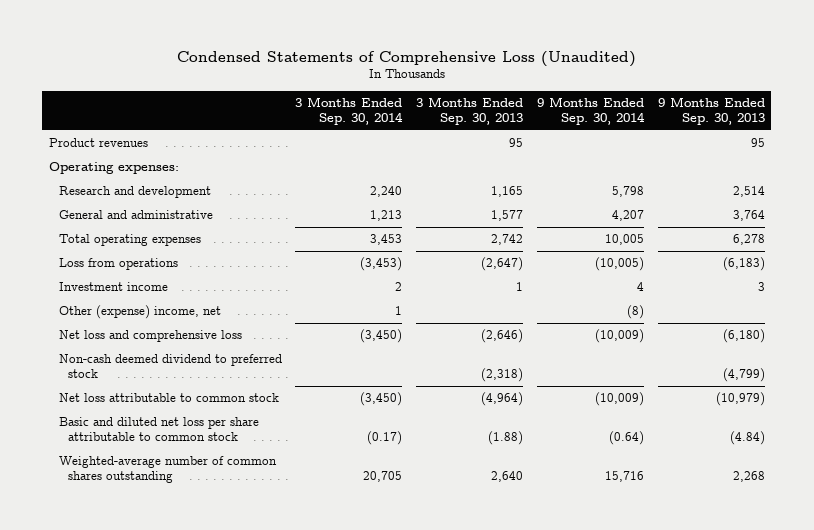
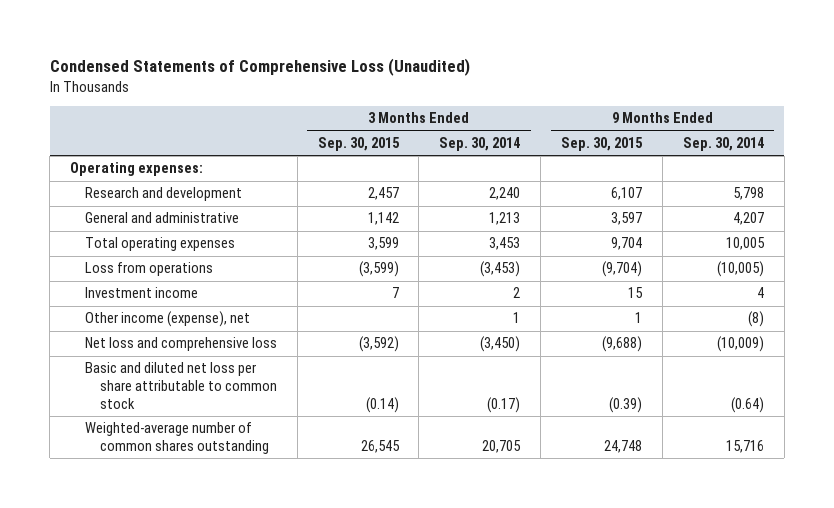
- | 3 Months Ended Sep. 30, 2014 | 3 Months Ended Sep. 30, 2013 | 9 Months Ended Sep. 30, 2014 | 9 Months Ended Sep. 30, 2013
+ | 3 Months Ended Sep. 30, 2015 | 3 Months Ended Sep. 30, 2014 | 9 Months Ended Sep. 30, 2015 | 9 Months Ended Sep. 30, 2014
- Product revenues | | 95 | | 95
- Other (expense) income, net | 1 | | (8) |
+ Other income (expense), net | | 1 | 1 | (8)
- Non-cash deemed dividend to preferred stock | | (2,318) | | (4,799)
- Net loss attributable to common stock | (3,450) | (4,964) | (10,009) | (10,979)

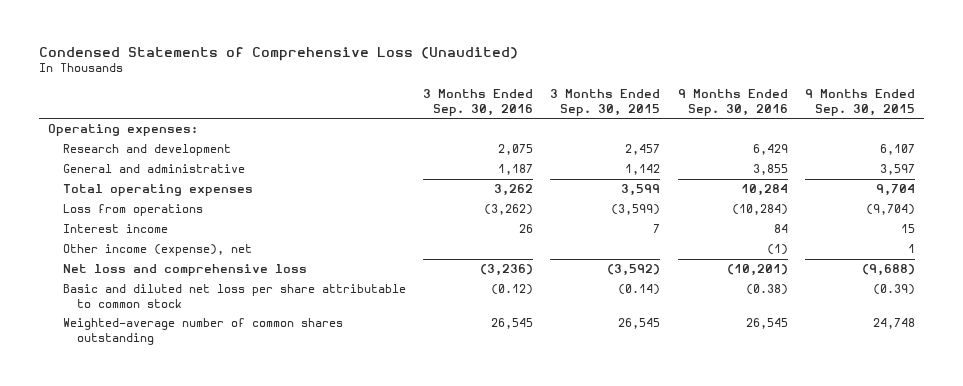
- | 3 Months Ended Sep. 30, 2015 | 3 Months Ended Sep. 30, 2014 | 9 Months Ended Sep. 30, 2015 | 9 Months Ended Sep. 30, 2014
+ | 3 Months Ended Sep. 30, 2016 | 3 Months Ended Sep. 30, 2015 | 9 Months Ended Sep. 30, 2016 | 9 Months Ended Sep. 30, 2015
- Investment income | 7 | 2 | 15 | 4
+ Interest income | 26 | 7 | 84 | 15

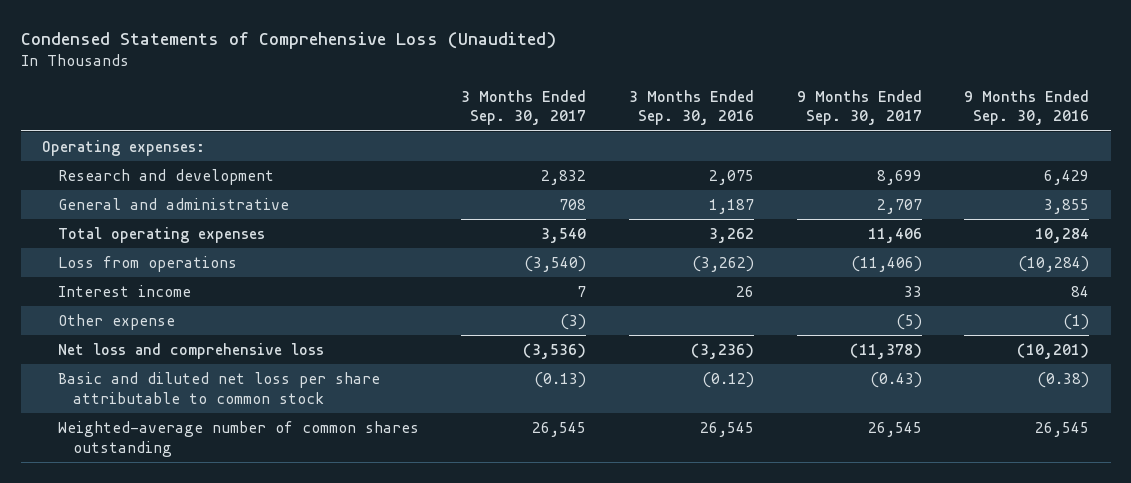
- | 3 Months Ended Sep. 30, 2016 | 3 Months Ended Sep. 30, 2015 | 9 Months Ended Sep. 30, 2016 | 9 Months Ended Sep. 30, 2015
+ | 3 Months Ended Sep. 30, 2017 | 3 Months Ended Sep. 30, 2016 | 9 Months Ended Sep. 30, 2017 | 9 Months Ended Sep. 30, 2016
- Other income (expense), net | | | (1) | 1
+ Other expense | (3) | | (5) | (1)

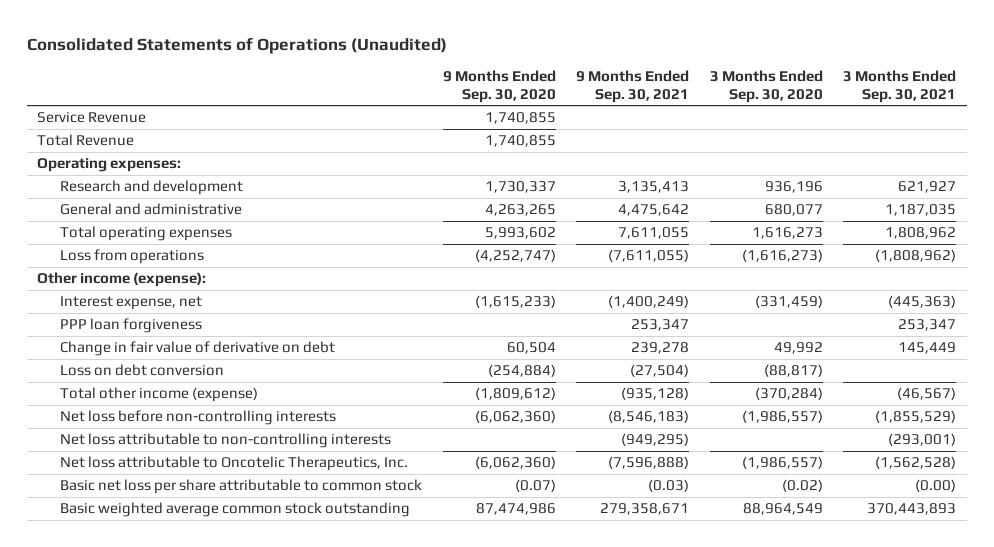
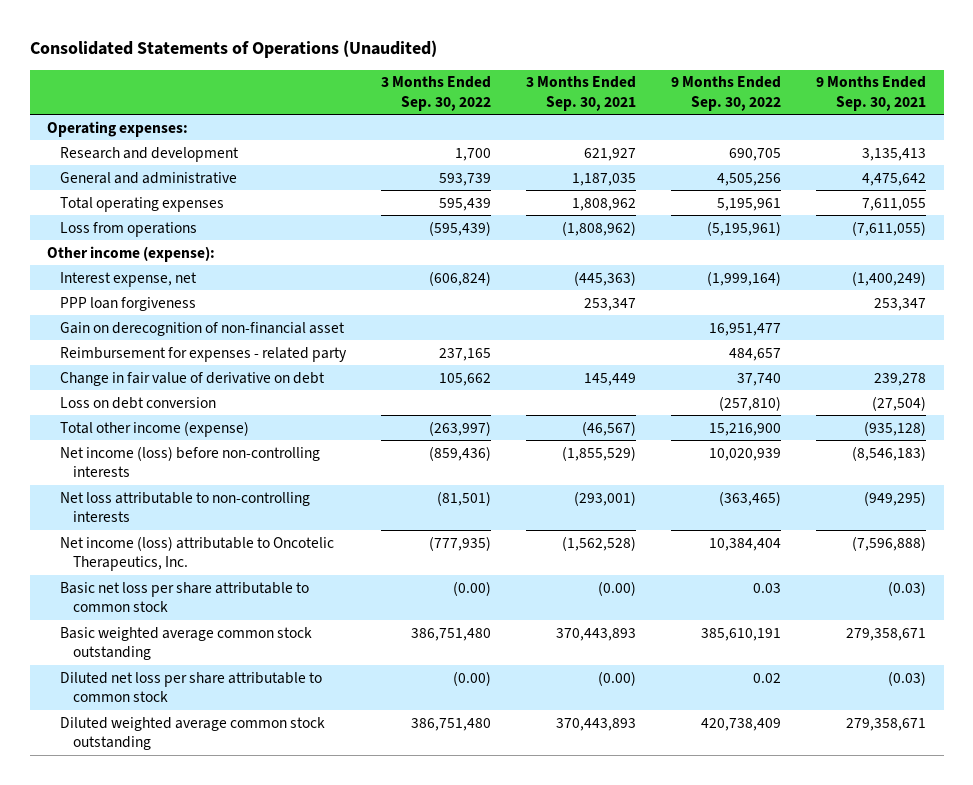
- | 9 Months Ended Sep. 30, 2020 | 9 Months Ended Sep. 30, 2021 | 3 Months Ended Sep. 30, 2020 | 3 Months Ended Sep. 30, 2021
+ | 3 Months Ended Sep. 30, 2022 | 3 Months Ended Sep. 30, 2021 | 9 Months Ended Sep. 30, 2022 | 9 Months Ended Sep. 30, 2021
- Service Revenue | 1,740,855 | | |
- Total Revenue | 1,740,855 | | |
+ Gain on derecognition of non-financial asset | | | 16,951,477 |
+ Reimbursement for expenses - related party | 237,165 | | 484,657 |
- Net loss before non-controlling interests | (6,062,360) | (8,546,183) | (1,986,557) | (1,855,529)
+ Net income (loss) before non-controlling interests | (859,436) | (1,855,529) | 10,020,939 | (8,546,183)
- Net loss attributable to Oncotelic Therapeutics, Inc. | (6,062,360) | (7,596,888) | (1,986,557) | (1,562,528)
+ Net income (loss) attributable to Oncotelic Therapeutics, Inc. | (777,935) | (1,562,528) | 10,384,404 | (7,596,888)
+ Diluted net loss per share attributable to common stock | (0.00) | (0.00) | 0.02 | (0.03)
+ Diluted weighted average common stock outstanding | 386,751,480 | 370,443,893 | 420,738,409 | 279,358,671

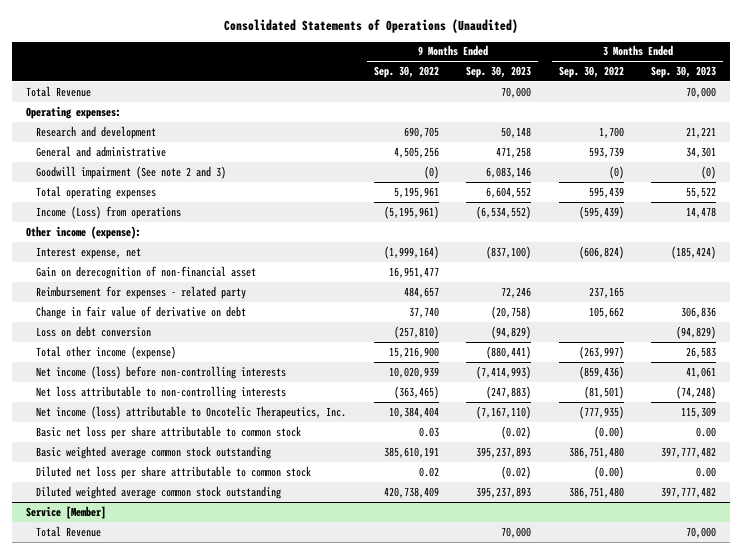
- | 3 Months Ended Sep. 30, 2022 | 3 Months Ended Sep. 30, 2021 | 9 Months Ended Sep. 30, 2022 | 9 Months Ended Sep. 30, 2021
+ | 9 Months Ended Sep. 30, 2022 | 9 Months Ended Sep. 30, 2023 | 3 Months Ended Sep. 30, 2022 | 3 Months Ended Sep. 30, 2023
+ Total Revenue | | 70,000 | | 70,000
+ Goodwill impairment (See note 2 and 3) | (0) | 6,083,146 | (0) | (0)
- Loss from operations | (595,439) | (1,808,962) | (5,195,961) | (7,611,055)
+ Income (Loss) from operations | (5,195,961) | (6,534,552) | (595,439) | 14,478
- PPP loan forgiveness | | 253,347 | | 253,347
+ Service [Member]
+ Total Revenue | | 70,000 | | 70,000

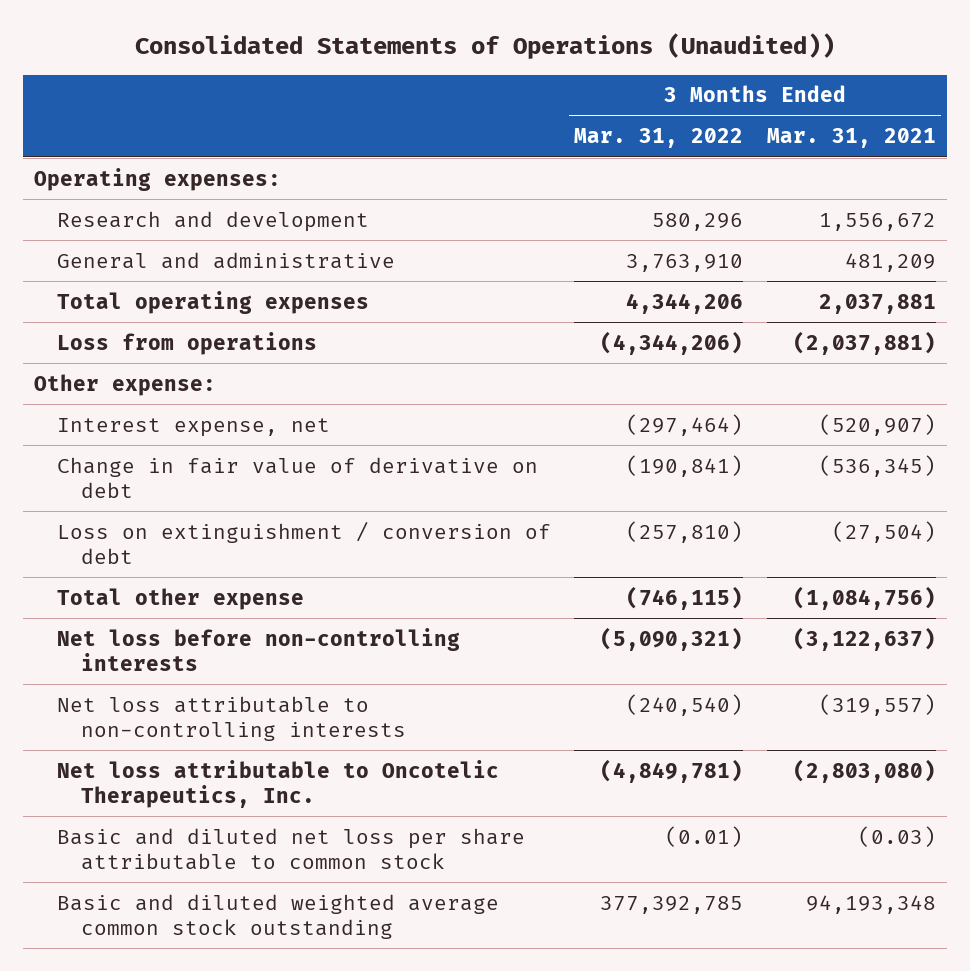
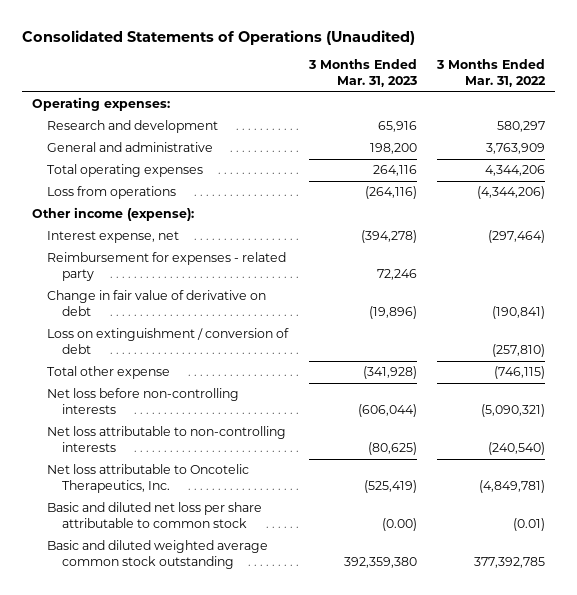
- Consolidated Statements of Operations (Unaudited))
+ Consolidated Statements of Operations (Unaudited)
- | 3 Months Ended Mar. 31, 2022 | 3 Months Ended Mar. 31, 2021
+ | 3 Months Ended Mar. 31, 2023 | 3 Months Ended Mar. 31, 2022
- Research and development | 580,296 | 1,556,672
- General and administrative | 3,763,910 | 481,209
+ Research and development | 65,916 | 580,297
+ General and administrative | 198,200 | 3,763,909
- Other expense:
+ Other income (expense):
+ Reimbursement for expenses - related party | 72,246 |

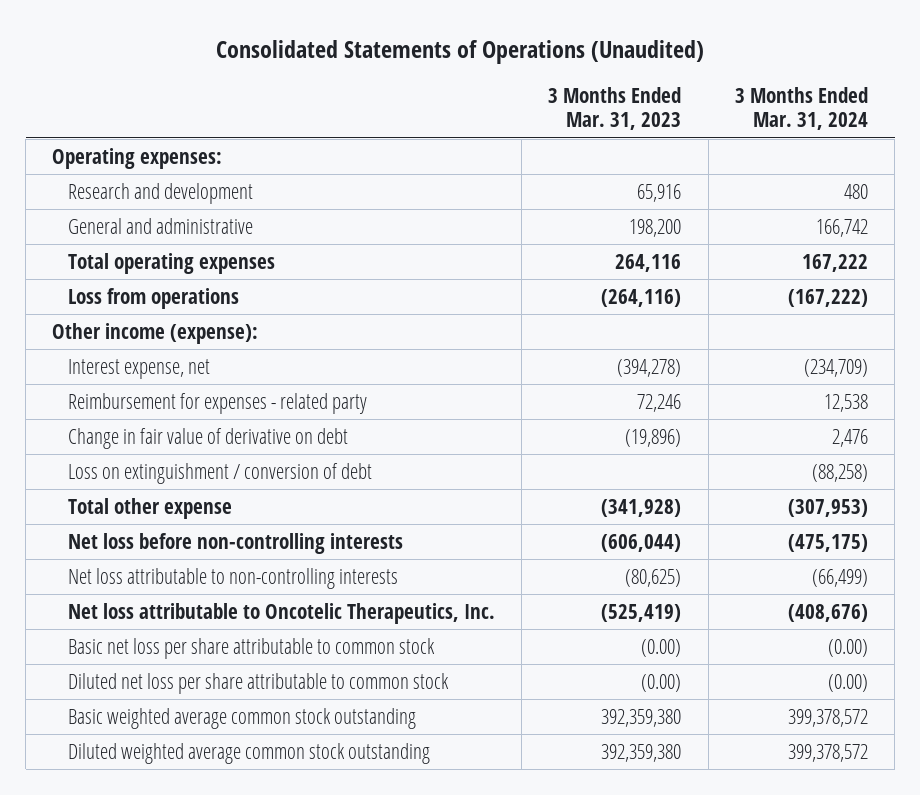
- | 3 Months Ended Mar. 31, 2023 | 3 Months Ended Mar. 31, 2022
+ | 3 Months Ended Mar. 31, 2023 | 3 Months Ended Mar. 31, 2024
- Basic and diluted net loss per share attributable to common stock | (0.00) | (0.01)
- Basic and diluted weighted average common stock outstanding | 392,359,380 | 377,392,785
+ Basic net loss per share attributable to common stock | (0.00) | (0.00)
+ Diluted net loss per share attributable to common stock | (0.00) | (0.00)
+ Basic weighted average common stock outstanding | 392,359,380 | 399,378,572
+ Diluted weighted average common stock outstanding | 392,359,380 | 399,378,572

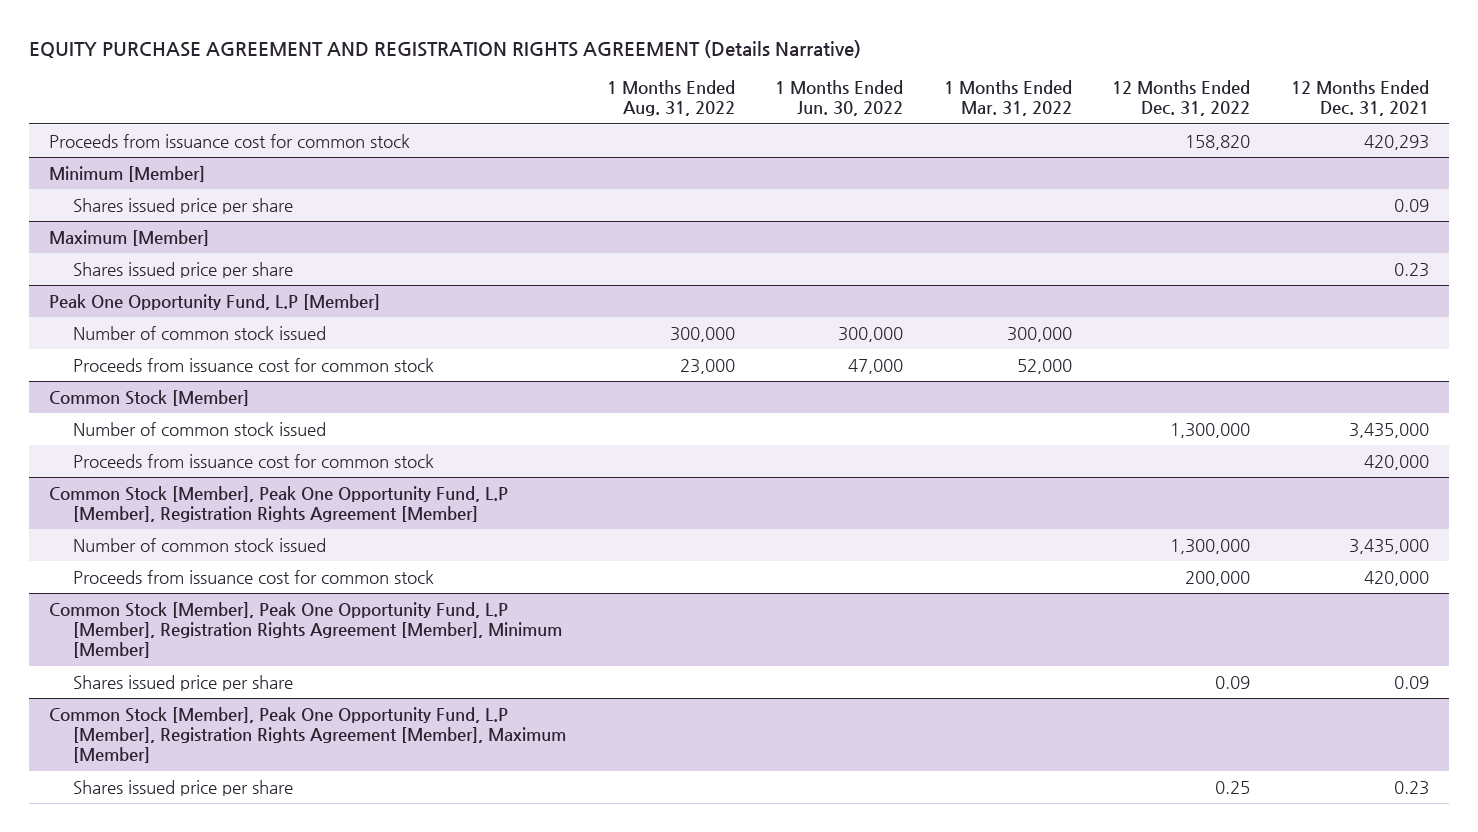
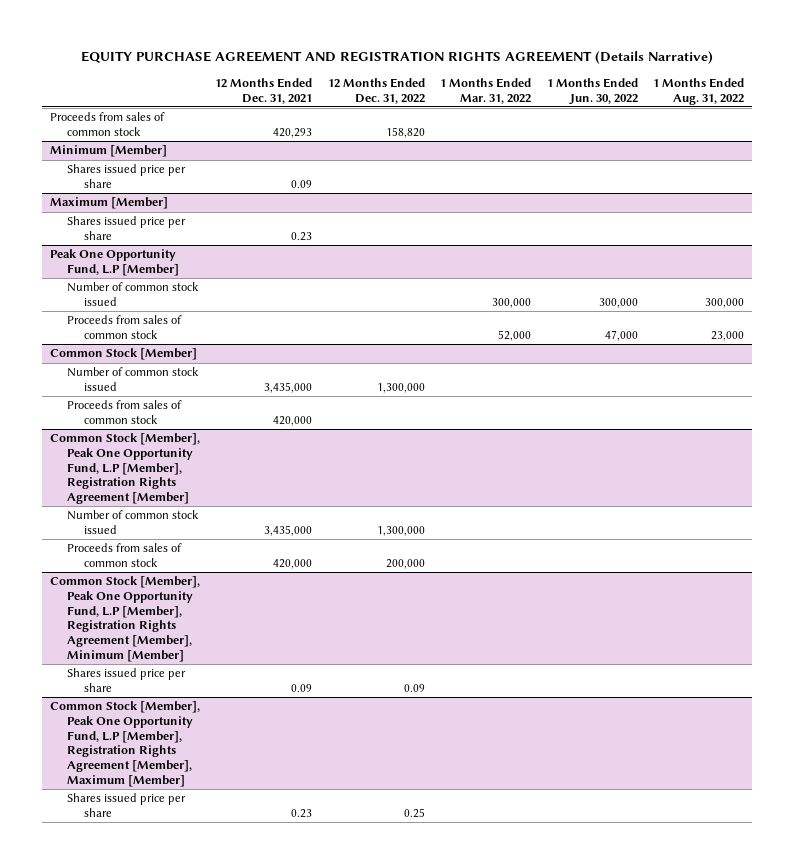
- | 1 Months Ended Aug. 31, 2022 | 1 Months Ended Jun. 30, 2022 | 1 Months Ended Mar. 31, 2022 | 12 Months Ended Dec. 31, 2022 | 12 Months Ended Dec. 31, 2021
+ | 12 Months Ended Dec. 31, 2021 | 12 Months Ended Dec. 31, 2022 | 1 Months Ended Mar. 31, 2022 | 1 Months Ended Jun. 30, 2022 | 1 Months Ended Aug. 31, 2022
- Proceeds from issuance cost for common stock | | | | 158,820 | 420,293
+ Proceeds from sales of common stock | 420,293 | 158,820 | | |
@ Peak One Opportunity Fund, L.P [Member]
- Proceeds from issuance cost for common stock | 23,000 | 47,000 | 52,000 | |
+ Proceeds from sales of common stock | | | 52,000 | 47,000 | 23,000
@ Common Stock [Member]
- Proceeds from issuance cost for common stock | | | | | 420,000
+ Proceeds from sales of common stock | 420,000 | | | |
@ Common Stock [Member], Peak One Opportunity Fund, L.P [Member], Registration Rights Agreement [Member]
- Proceeds from issuance cost for common stock | | | | 200,000 | 420,000
+ Proceeds from sales of common stock | 420,000 | 200,000 | | |

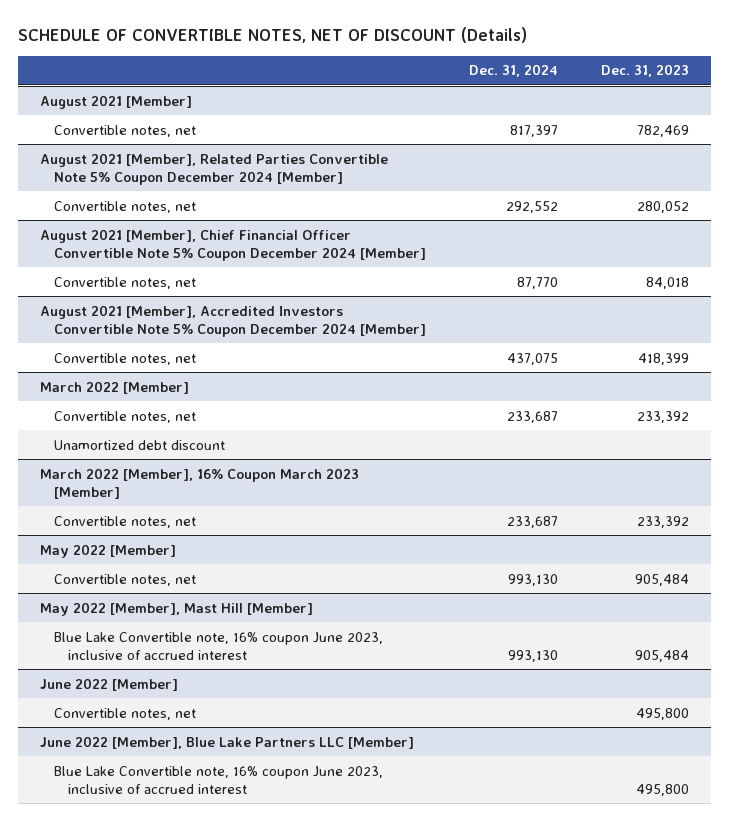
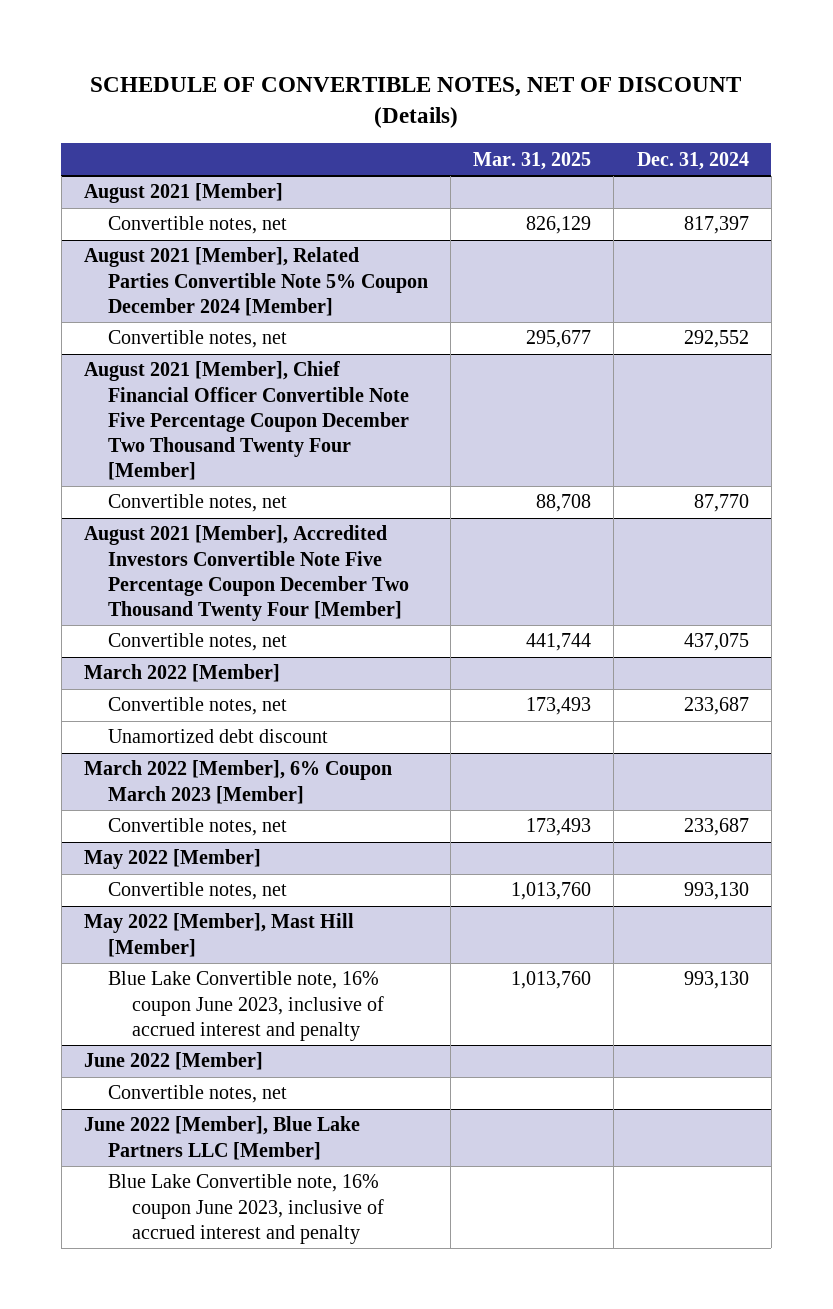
- | Dec. 31, 2024 | Dec. 31, 2023
+ | Mar. 31, 2025 | Dec. 31, 2024
- August 2021 [Member], Chief Financial Officer Convertible Note 5% Coupon December 2024 [Member]
+ August 2021 [Member], Chief Financial Officer Convertible Note Five Percentage Coupon December Two Thousand Twenty Four [Member]
- August 2021 [Member], Accredited Investors Convertible Note 5% Coupon December 2024 [Member]
+ August 2021 [Member], Accredited Investors Convertible Note Five Percentage Coupon December Two Thousand Twenty Four [Member]
- March 2022 [Member], 16% Coupon March 2023 [Member]
+ March 2022 [Member], 6% Coupon March 2023 [Member]
@ May 2022 [Member], Mast Hill [Member]
- Blue Lake Convertible note, 16% coupon June 2023, inclusive of accrued interest | 993,130 | 905,484
+ Blue Lake Convertible note, 16% coupon June 2023, inclusive of accrued interest and penalty | 1,013,760 | 993,130
@ June 2022 [Member], Blue Lake Partners LLC [Member]
- Blue Lake Convertible note, 16% coupon June 2023, inclusive of accrued interest | | 495,800
+ Blue Lake Convertible note, 16% coupon June 2023, inclusive of accrued interest and penalty

